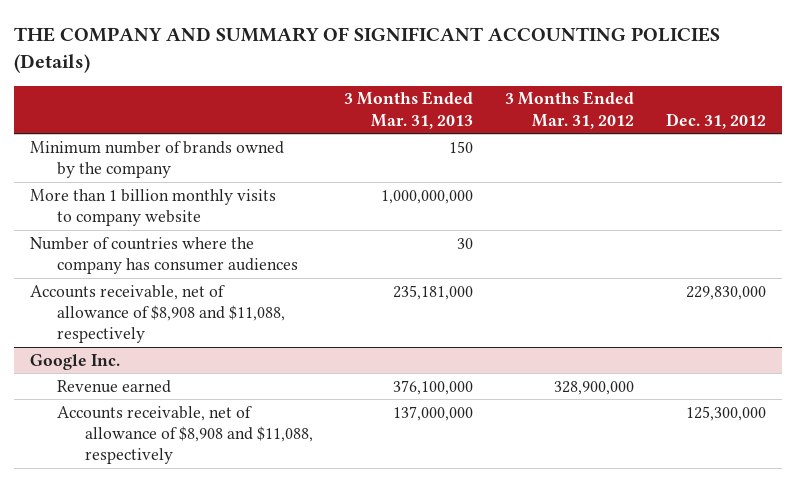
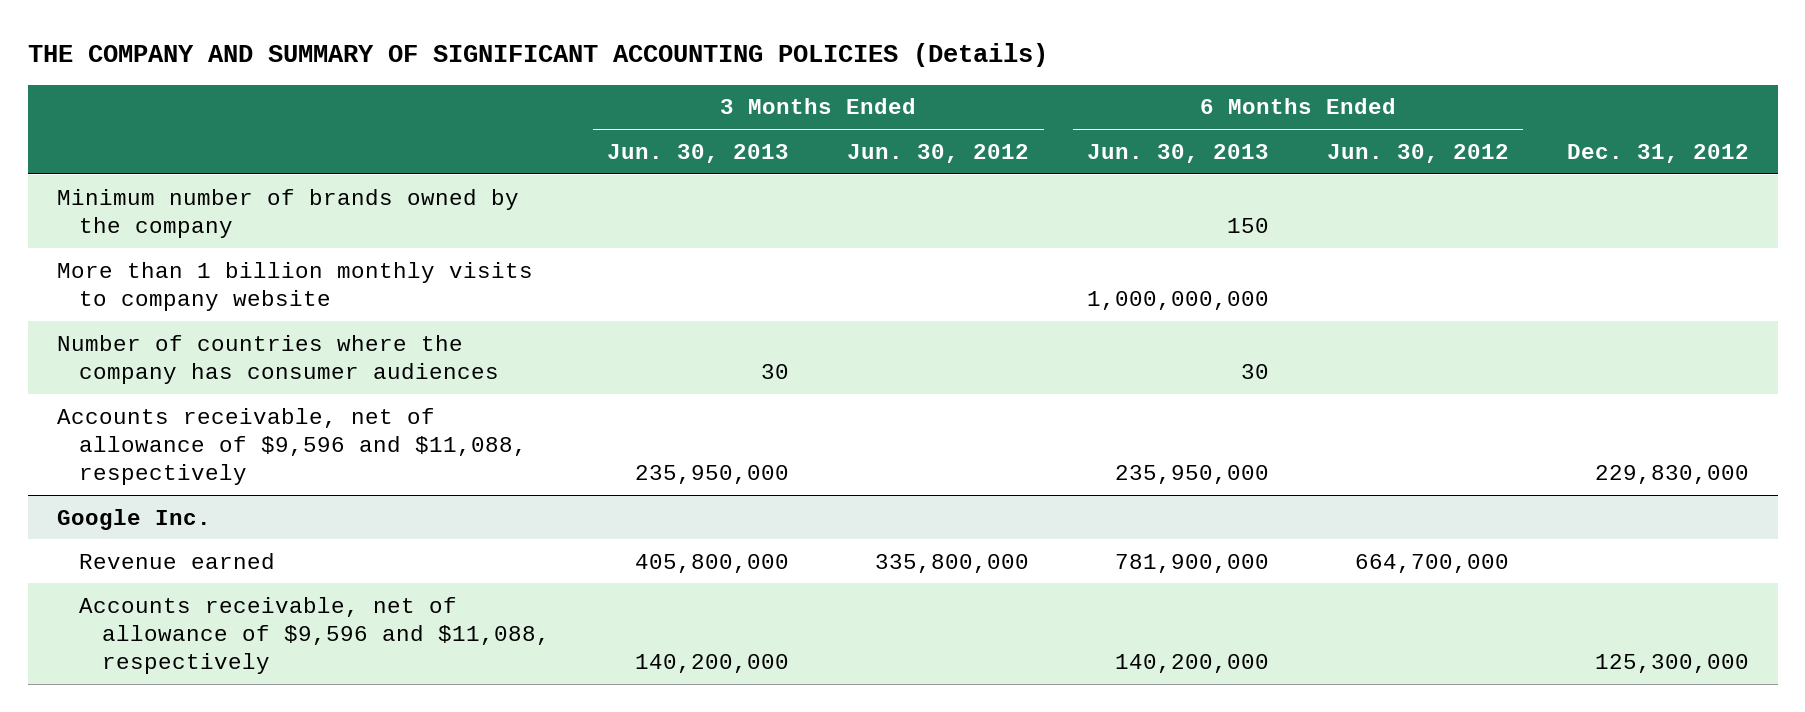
- | 3 Months Ended Mar. 31, 2013 | 3 Months Ended Mar. 31, 2012 | Dec. 31, 2012
+ | 3 Months Ended Jun. 30, 2013 | 3 Months Ended Jun. 30, 2012 | 6 Months Ended Jun. 30, 2013 | 6 Months Ended Jun. 30, 2012 | Dec. 31, 2012
- Accounts receivable, net of allowance of $8,908 and $11,088, respectively | 235,181,000 | | 229,830,000
+ Accounts receivable, net of allowance of $9,596 and $11,088, respectively | 235,950,000 | | 235,950,000 | | 229,830,000
@ Google Inc.
- Accounts receivable, net of allowance of $8,908 and $11,088, respectively | 137,000,000 | | 125,300,000
+ Accounts receivable, net of allowance of $9,596 and $11,088, respectively | 140,200,000 | | 140,200,000 | | 125,300,000

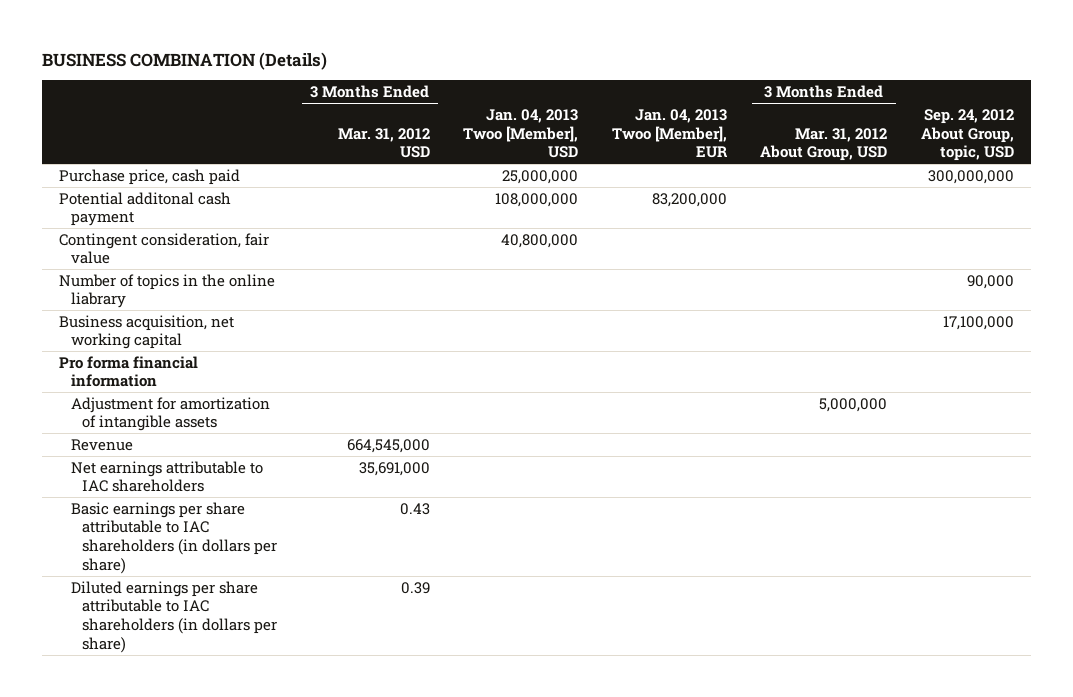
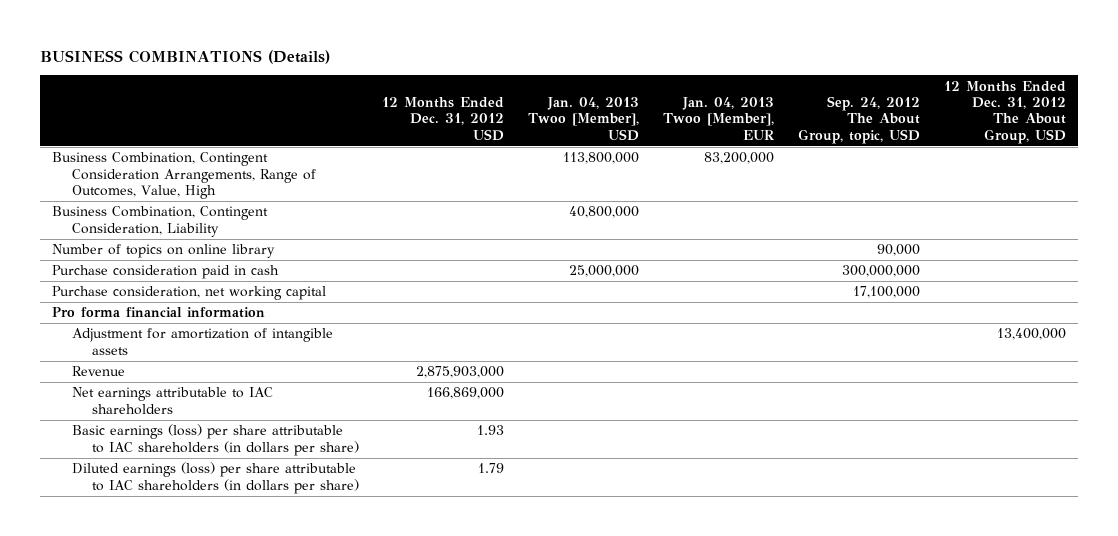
- BUSINESS COMBINATION (Details)
+ BUSINESS COMBINATIONS (Details)
- | 3 Months Ended Mar. 31, 2012 USD | Jan. 04, 2013 Twoo [Member], USD | Jan. 04, 2013 Twoo [Member], EUR | 3 Months Ended Mar. 31, 2012 About Group, USD | Sep. 24, 2012 About Group, topic, USD
+ | 12 Months Ended Dec. 31, 2012 USD | Jan. 04, 2013 Twoo [Member], USD | Jan. 04, 2013 Twoo [Member], EUR | Sep. 24, 2012 The About Group, topic, USD | 12 Months Ended Dec. 31, 2012 The About Group, USD
- Purchase price, cash paid | | 25,000,000 | | | 300,000,000
- Potential additonal cash payment | | 108,000,000 | 83,200,000 | |
- Contingent consideration, fair value | | 40,800,000 | | |
- Number of topics in the online liabrary | | | | | 90,000
- Business acquisition, net working capital | | | | | 17,100,000
+ Business Combination, Contingent Consideration Arrangements, Range of Outcomes, Value, High | | 113,800,000 | 83,200,000 | |
+ Business Combination, Contingent Consideration, Liability | | 40,800,000 | | |
+ Number of topics on online library | | | | 90,000 |
+ Purchase consideration paid in cash | | 25,000,000 | | 300,000,000 |
+ Purchase consideration, net working capital | | | | 17,100,000 |
- Basic earnings per share attributable to IAC shareholders (in dollars per share) | 0.43 | | | |
- Diluted earnings per share attributable to IAC shareholders (in dollars per share) | 0.39 | | | |
+ Basic earnings (loss) per share attributable to IAC shareholders (in dollars per share) | 1.93 | | | |
+ Diluted earnings (loss) per share attributable to IAC shareholders (in dollars per share) | 1.79 | | | |

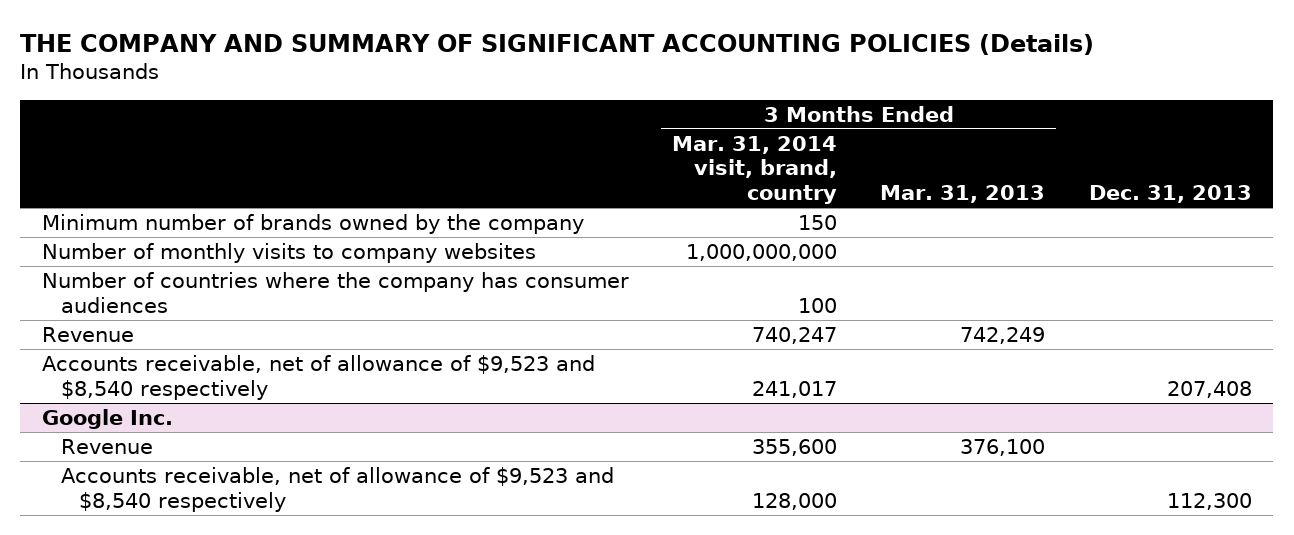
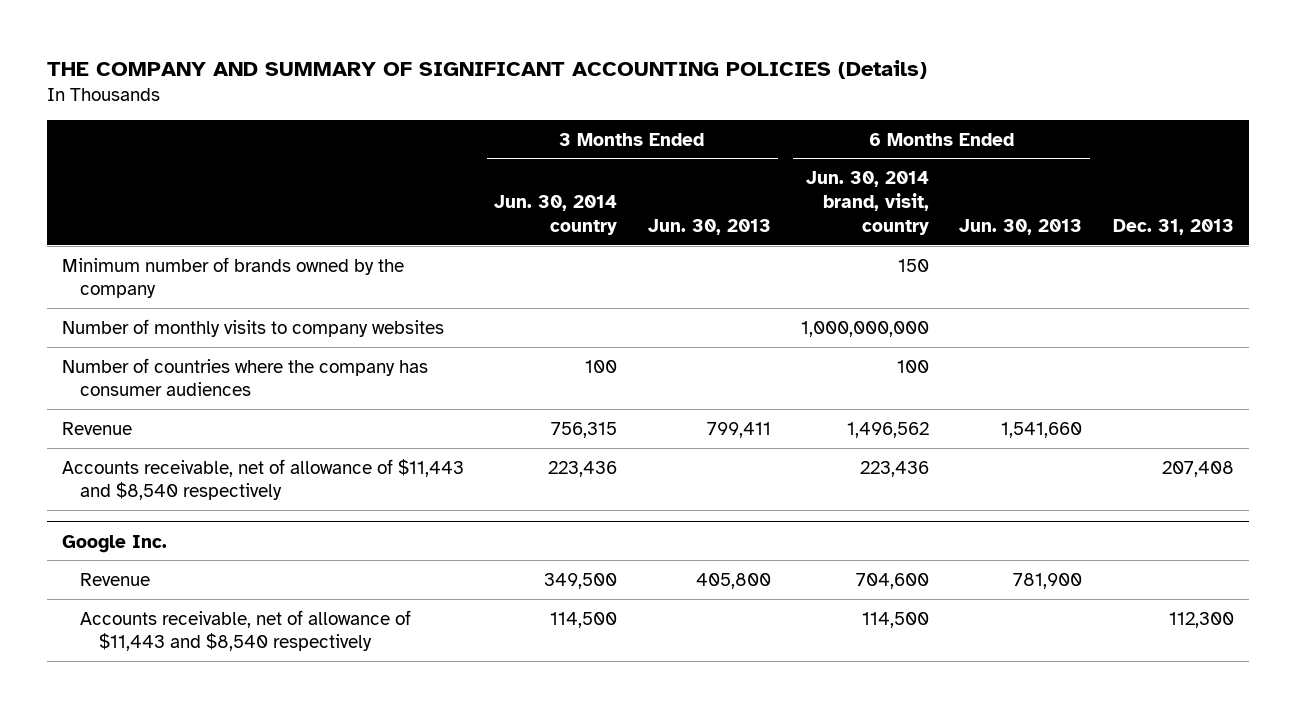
- | 3 Months Ended Mar. 31, 2014 visit, brand, country | 3 Months Ended Mar. 31, 2013 | Dec. 31, 2013
+ | 3 Months Ended Jun. 30, 2014 country | 3 Months Ended Jun. 30, 2013 | 6 Months Ended Jun. 30, 2014 brand, visit, country | 6 Months Ended Jun. 30, 2013 | Dec. 31, 2013
- Accounts receivable, net of allowance of $9,523 and $8,540 respectively | 241,017 | | 207,408
+ Accounts receivable, net of allowance of $11,443 and $8,540 respectively | 223,436 | | 223,436 | | 207,408
@ Google Inc.
- Accounts receivable, net of allowance of $9,523 and $8,540 respectively | 128,000 | | 112,300
+ Accounts receivable, net of allowance of $11,443 and $8,540 respectively | 114,500 | | 114,500 | | 112,300

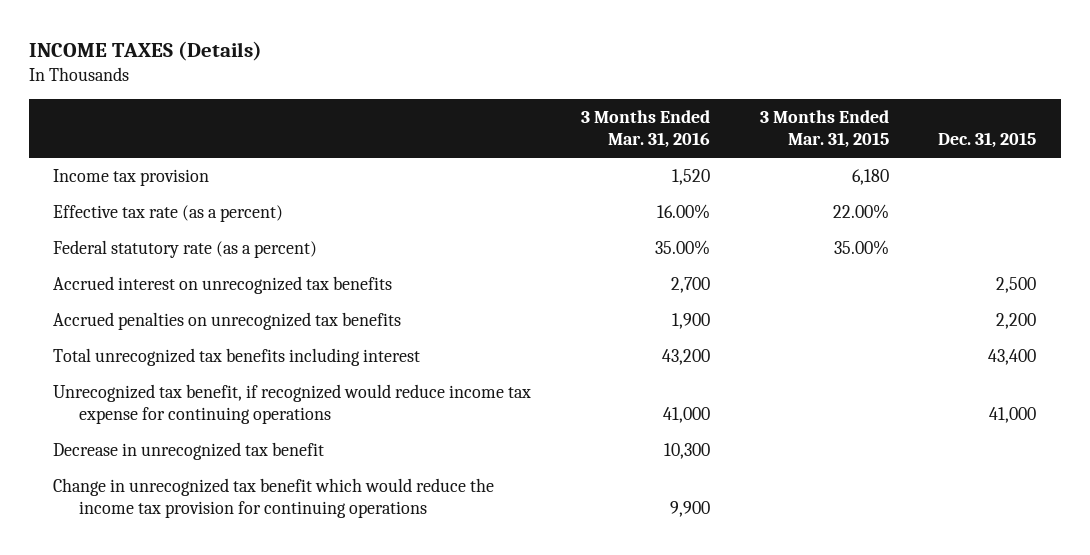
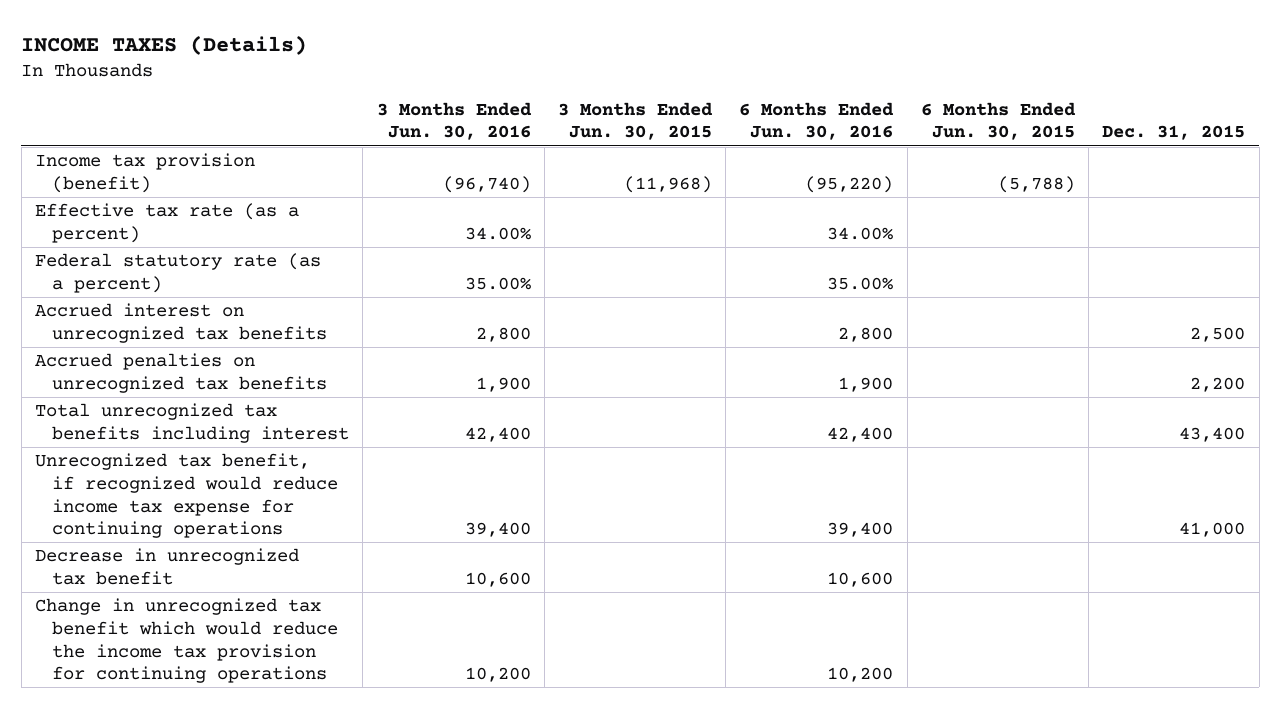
- | 3 Months Ended Mar. 31, 2016 | 3 Months Ended Mar. 31, 2015 | Dec. 31, 2015
+ | 3 Months Ended Jun. 30, 2016 | 3 Months Ended Jun. 30, 2015 | 6 Months Ended Jun. 30, 2016 | 6 Months Ended Jun. 30, 2015 | Dec. 31, 2015
- Income tax provision | 1,520 | 6,180 |
+ Income tax provision (benefit) | (96,740) | (11,968) | (95,220) | (5,788) |

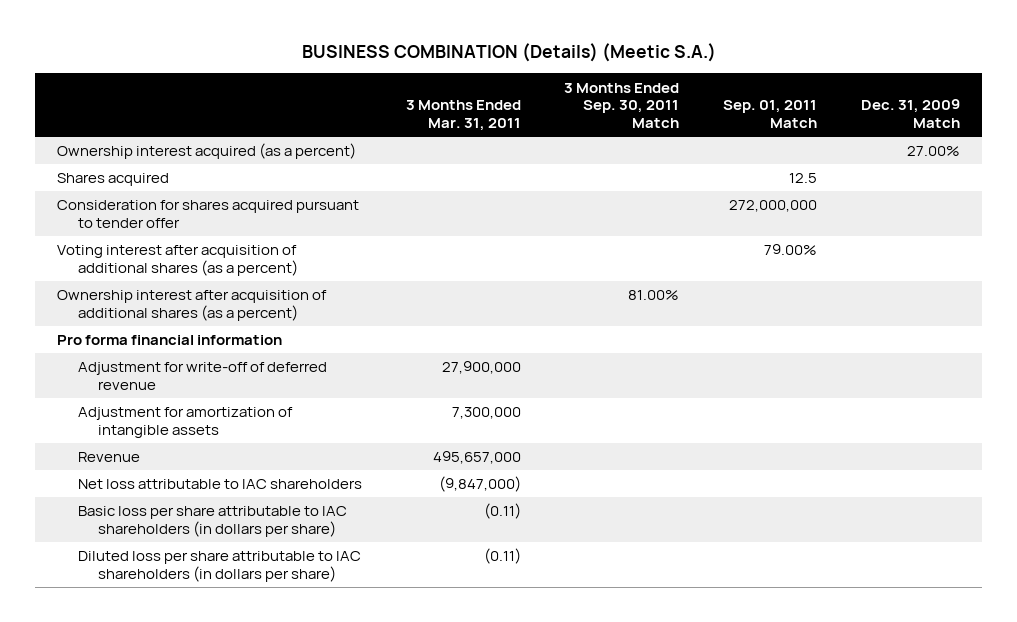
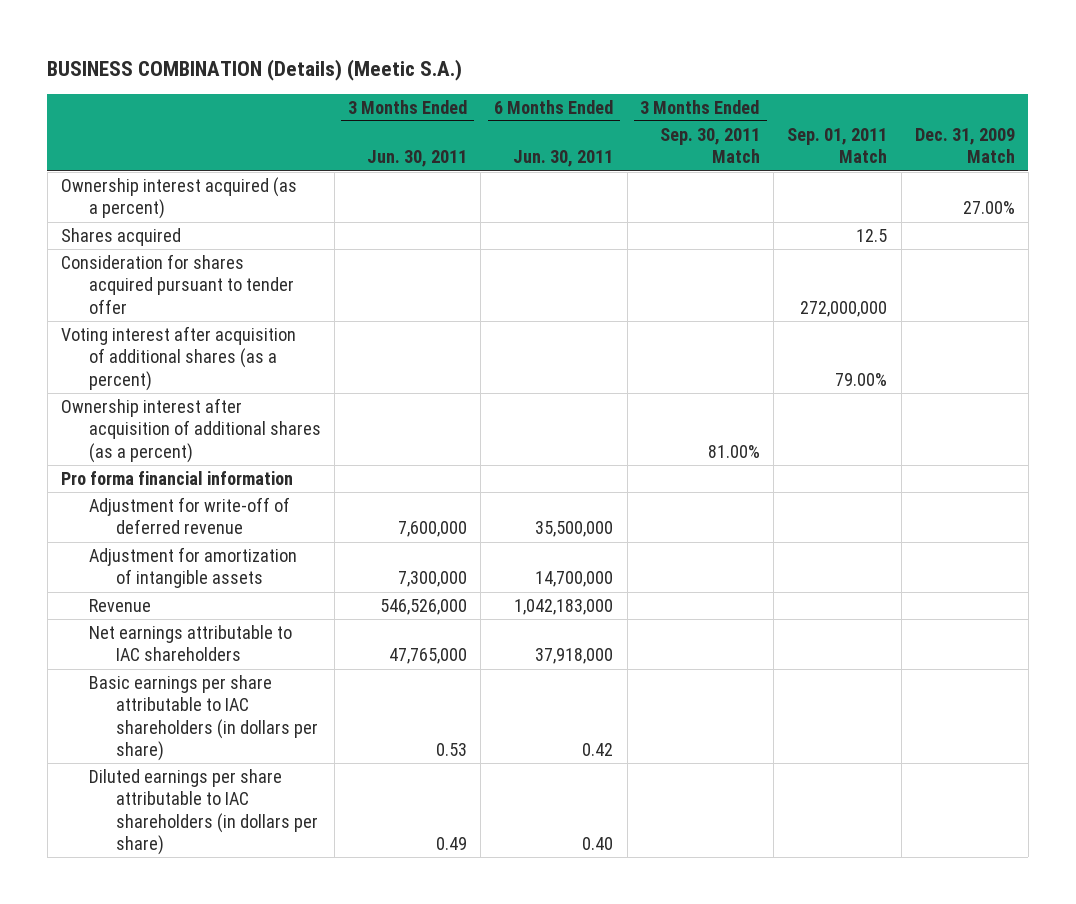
- | 3 Months Ended Mar. 31, 2011 | 3 Months Ended Sep. 30, 2011 Match | Sep. 01, 2011 Match | Dec. 31, 2009 Match
+ | 3 Months Ended Jun. 30, 2011 | 6 Months Ended Jun. 30, 2011 | 3 Months Ended Sep. 30, 2011 Match | Sep. 01, 2011 Match | Dec. 31, 2009 Match
- Net loss attributable to IAC shareholders | (9,847,000) | | |
- Basic loss per share attributable to IAC shareholders (in dollars per share) | (0.11) | | |
- Diluted loss per share attributable to IAC shareholders (in dollars per share) | (0.11) | | |
+ Net earnings attributable to IAC shareholders | 47,765,000 | 37,918,000 | | |
+ Basic earnings per share attributable to IAC shareholders (in dollars per share) | 0.53 | 0.42 | | |
+ Diluted earnings per share attributable to IAC shareholders (in dollars per share) | 0.49 | 0.40 | | |

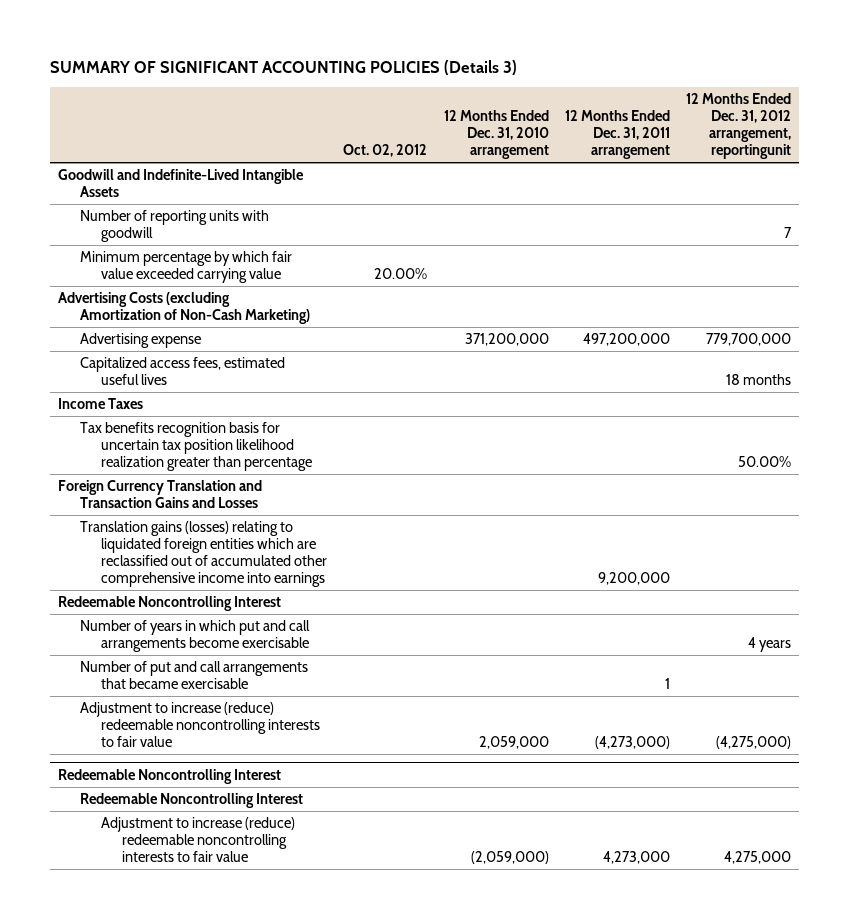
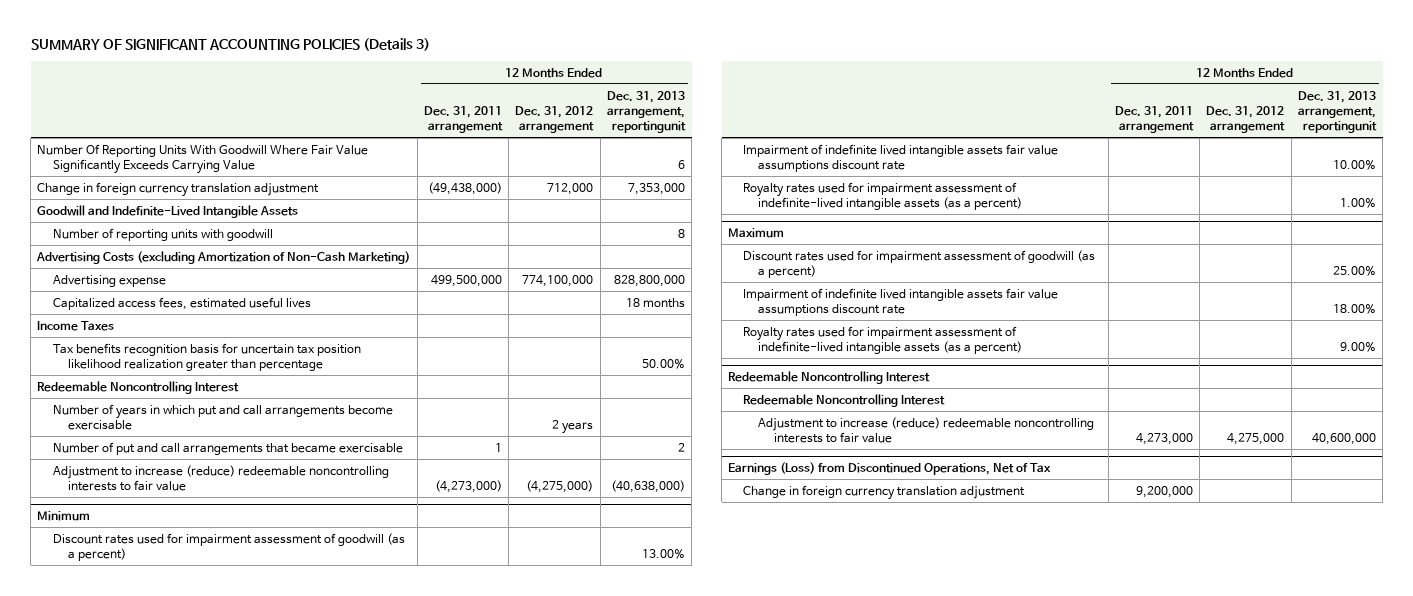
- | Oct. 02, 2012 | 12 Months Ended Dec. 31, 2010 arrangement | 12 Months Ended Dec. 31, 2011 arrangement | 12 Months Ended Dec. 31, 2012 arrangement, reportingunit
+ | 12 Months Ended Dec. 31, 2011 arrangement | 12 Months Ended Dec. 31, 2012 arrangement | 12 Months Ended Dec. 31, 2013 arrangement, reportingunit
+ Number Of Reporting Units With Goodwill Where Fair Value Significantly Exceeds Carrying Value | | | 6
+ Change in foreign currency translation adjustment | (49,438,000) | 712,000 | 7,353,000
- Minimum percentage by which fair value exceeded carrying value | 20.00% | | |
- Advertising expense | | 371,200,000 | 497,200,000 | 779,700,000
+ Advertising expense | 499,500,000 | 774,100,000 | 828,800,000
- Foreign Currency Translation and Transaction Gains and Losses
- Translation gains (losses) relating to liquidated foreign entities which are reclassified out of accumulated other comprehensive income into earnings | | | 9,200,000 |
+ Minimum
+ Discount rates used for impairment assessment of goodwill (as a percent) | | | 13.00%
+ Impairment of indefinite lived intangible assets fair value assumptions discount rate | | | 10.00%
+ Royalty rates used for impairment assessment of indefinite-lived intangible assets (as a percent) | | | 1.00%
+ Maximum
+ Discount rates used for impairment assessment of goodwill (as a percent) | | | 25.00%
+ Impairment of indefinite lived intangible assets fair value assumptions discount rate | | | 18.00%
+ Royalty rates used for impairment assessment of indefinite-lived intangible assets (as a percent) | | | 9.00%
+ Earnings (Loss) from Discontinued Operations, Net of Tax
+ Change in foreign currency translation adjustment | 9,200,000 | |

